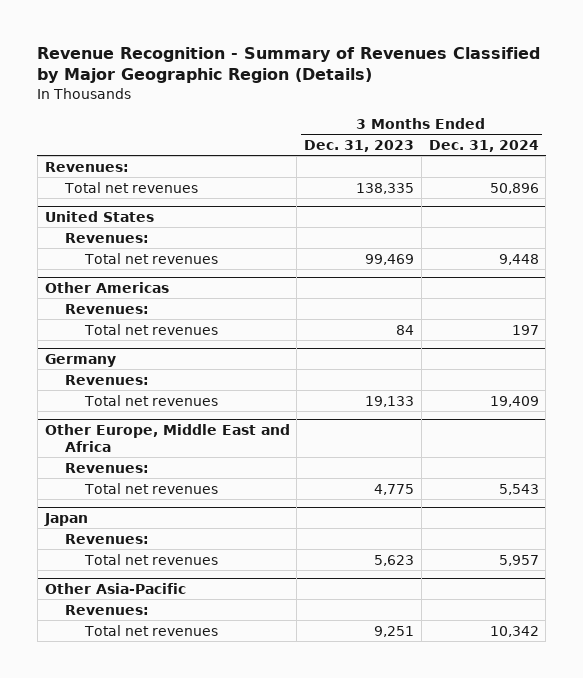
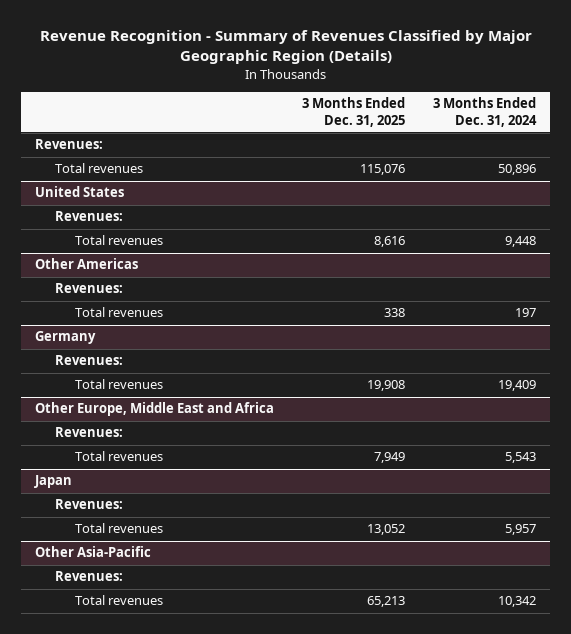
- | 3 Months Ended Dec. 31, 2023 | 3 Months Ended Dec. 31, 2024
+ | 3 Months Ended Dec. 31, 2025 | 3 Months Ended Dec. 31, 2024
- Total net revenues | 138,335 | 50,896
+ Total revenues | 115,076 | 50,896
@ United States
- Total net revenues | 99,469 | 9,448
+ Total revenues | 8,616 | 9,448
@ Other Americas
- Total net revenues | 84 | 197
+ Total revenues | 338 | 197
@ Germany
- Total net revenues | 19,133 | 19,409
+ Total revenues | 19,908 | 19,409
@ Other Europe, Middle East and Africa
- Total net revenues | 4,775 | 5,543
+ Total revenues | 7,949 | 5,543
@ Japan
- Total net revenues | 5,623 | 5,957
+ Total revenues | 13,052 | 5,957
@ Other Asia-Pacific
- Total net revenues | 9,251 | 10,342
+ Total revenues | 65,213 | 10,342

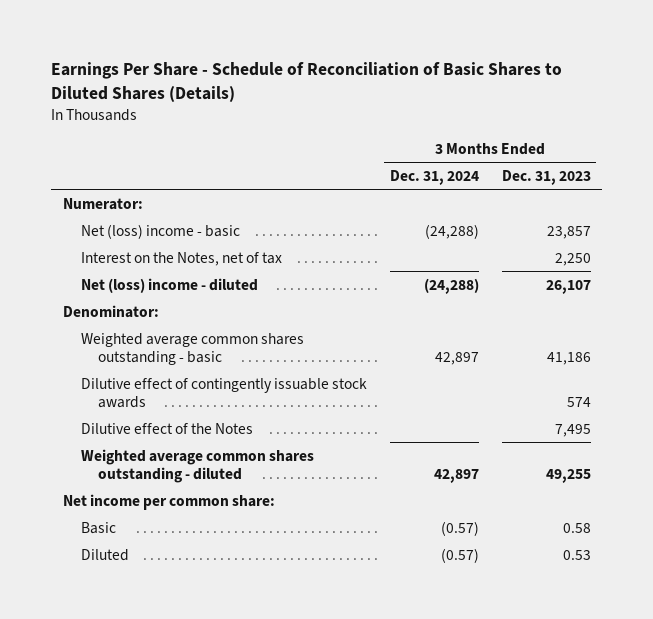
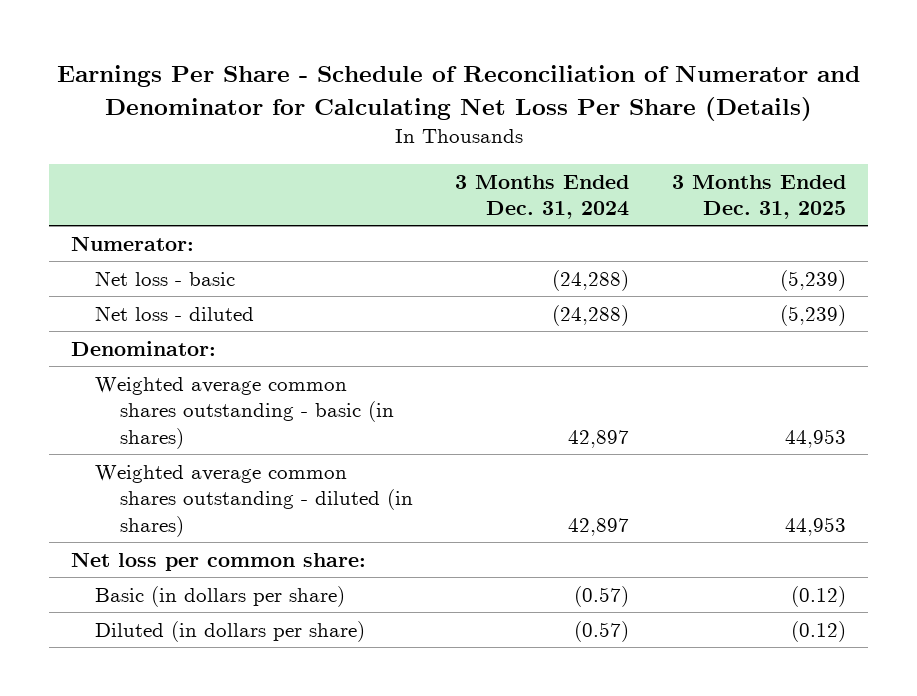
- Earnings Per Share - Schedule of Reconciliation of Basic Shares to Diluted Shares (Details)
+ Earnings Per Share - Schedule of Reconciliation of Numerator and Denominator for Calculating Net Loss Per Share (Details)
- | 3 Months Ended Dec. 31, 2024 | 3 Months Ended Dec. 31, 2023
+ | 3 Months Ended Dec. 31, 2024 | 3 Months Ended Dec. 31, 2025
- Net (loss) income - basic | (24,288) | 23,857
- Interest on the Notes, net of tax | | 2,250
- Net (loss) income - diluted | (24,288) | 26,107
+ Net loss - basic | (24,288) | (5,239)
+ Net loss - diluted | (24,288) | (5,239)
- Weighted average common shares outstanding - basic | 42,897 | 41,186
- Dilutive effect of contingently issuable stock awards | | 574
- Dilutive effect of the Notes | | 7,495
- Weighted average common shares outstanding - diluted | 42,897 | 49,255
- Net income per common share:
- Basic | (0.57) | 0.58
- Diluted | (0.57) | 0.53
+ Weighted average common shares outstanding - basic (in shares) | 42,897 | 44,953
+ Weighted average common shares outstanding - diluted (in shares) | 42,897 | 44,953
+ Net loss per common share:
+ Basic (in dollars per share) | (0.57) | (0.12)
+ Diluted (in dollars per share) | (0.57) | (0.12)

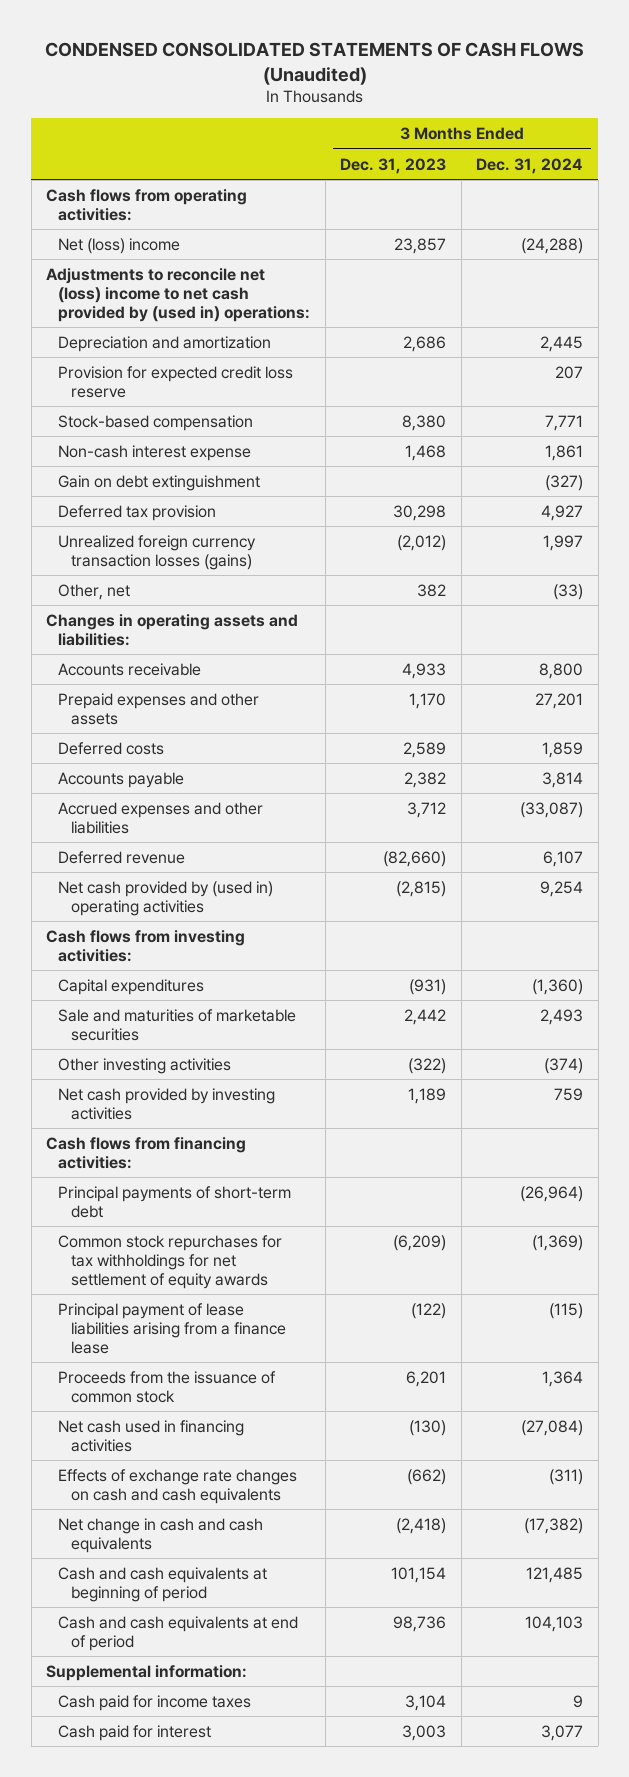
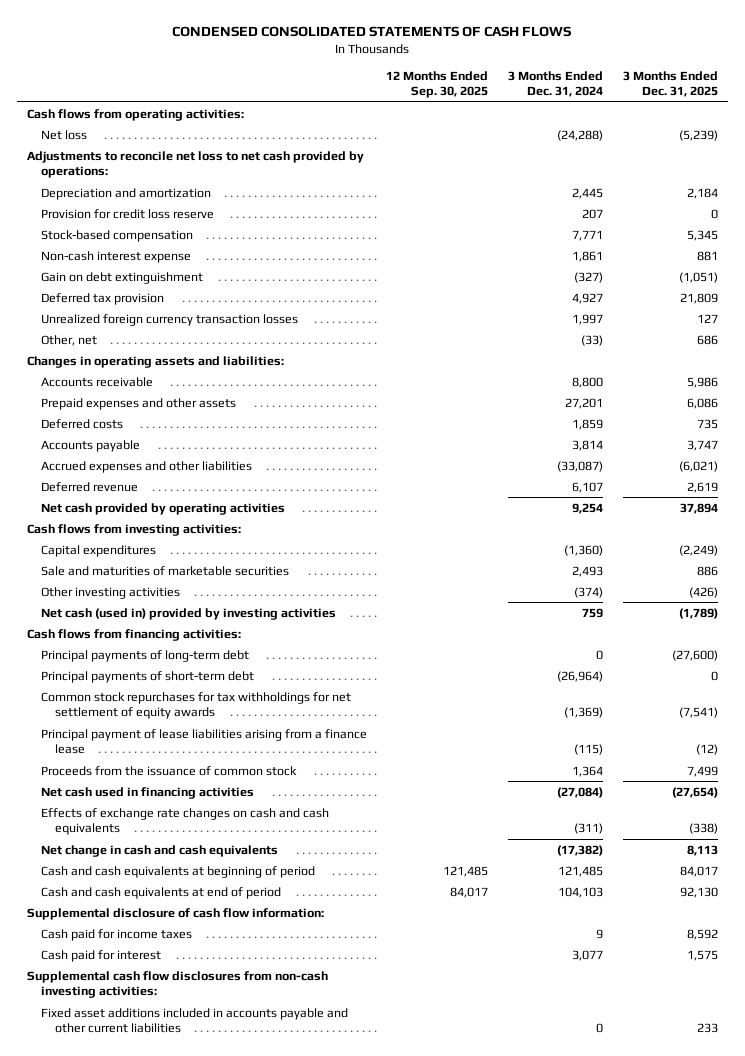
- CONDENSED CONSOLIDATED STATEMENTS OF CASH FLOWS (Unaudited)
+ CONDENSED CONSOLIDATED STATEMENTS OF CASH FLOWS
- | 3 Months Ended Dec. 31, 2023 | 3 Months Ended Dec. 31, 2024
+ | 12 Months Ended Sep. 30, 2025 | 3 Months Ended Dec. 31, 2024 | 3 Months Ended Dec. 31, 2025
- Net (loss) income | 23,857 | (24,288)
- Adjustments to reconcile net (loss) income to net cash provided by (used in) operations:
+ Net loss | | (24,288) | (5,239)
+ Adjustments to reconcile net loss to net cash provided by operations:
- Provision for expected credit loss reserve | | 207
+ Provision for credit loss reserve | | 207 | 0
- Unrealized foreign currency transaction losses (gains) | (2,012) | 1,997
+ Unrealized foreign currency transaction losses | | 1,997 | 127
- Net cash provided by (used in) operating activities | (2,815) | 9,254
+ Net cash provided by operating activities | | 9,254 | 37,894
- Net cash provided by investing activities | 1,189 | 759
+ Net cash (used in) provided by investing activities | | 759 | (1,789)
+ Principal payments of long-term debt | | 0 | (27,600)
- Supplemental information:
+ Supplemental disclosure of cash flow information:
+ Supplemental cash flow disclosures from non-cash investing activities:
+ Fixed asset additions included in accounts payable and other current liabilities | | 0 | 233

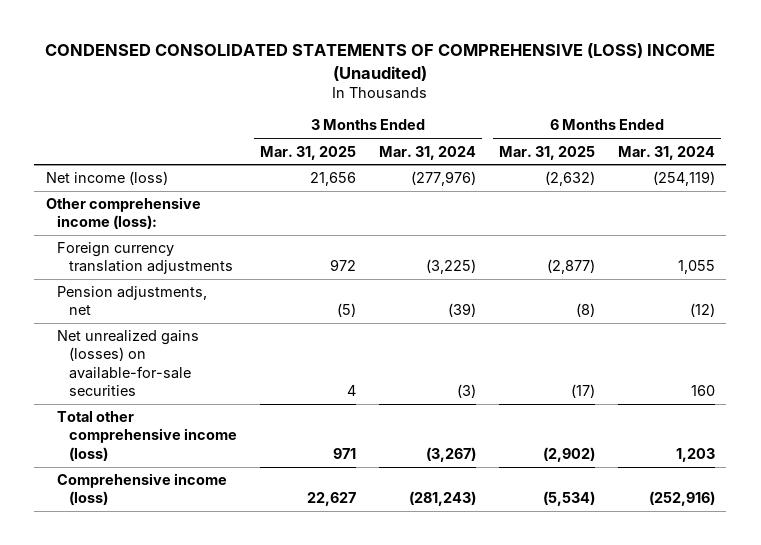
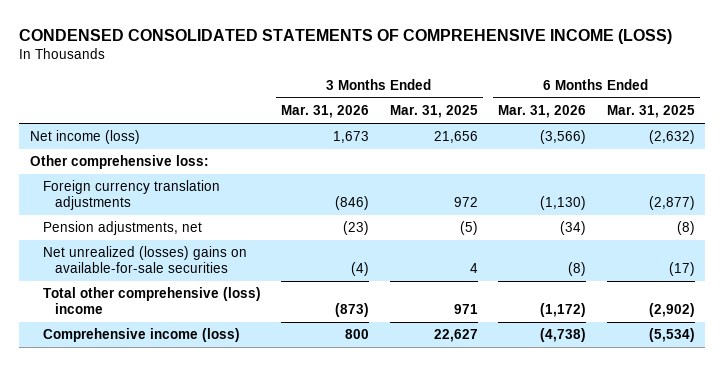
- CONDENSED CONSOLIDATED STATEMENTS OF COMPREHENSIVE (LOSS) INCOME (Unaudited)
+ CONDENSED CONSOLIDATED STATEMENTS OF COMPREHENSIVE INCOME (LOSS)
- | 3 Months Ended Mar. 31, 2025 | 3 Months Ended Mar. 31, 2024 | 6 Months Ended Mar. 31, 2025 | 6 Months Ended Mar. 31, 2024
+ | 3 Months Ended Mar. 31, 2026 | 3 Months Ended Mar. 31, 2025 | 6 Months Ended Mar. 31, 2026 | 6 Months Ended Mar. 31, 2025
- Other comprehensive income (loss):
+ Other comprehensive loss:
- Net unrealized gains (losses) on available-for-sale securities | 4 | (3) | (17) | 160
- Total other comprehensive income (loss) | 971 | (3,267) | (2,902) | 1,203
+ Net unrealized (losses) gains on available-for-sale securities | (4) | 4 | (8) | (17)
+ Total other comprehensive (loss) income | (873) | 971 | (1,172) | (2,902)

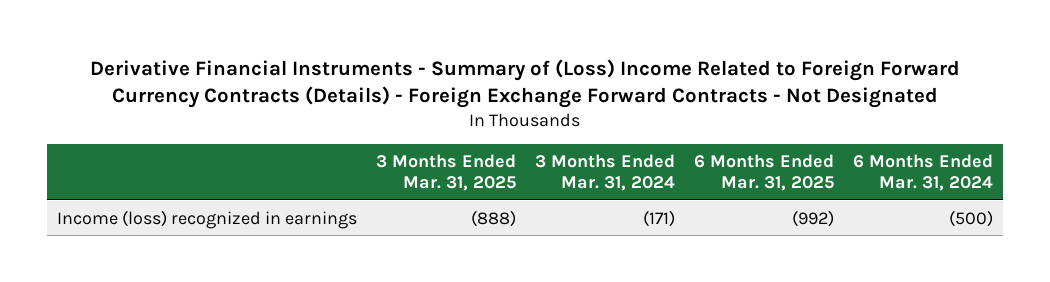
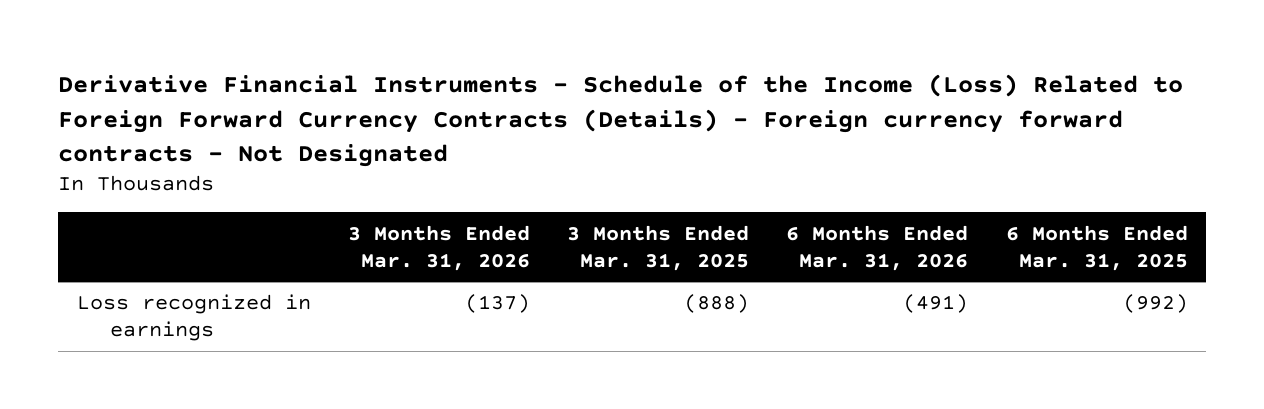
- Derivative Financial Instruments - Summary of (Loss) Income Related to Foreign Forward Currency Contracts (Details) - Foreign Exchange Forward Contracts - Not Designated
+ Derivative Financial Instruments - Schedule of the Income (Loss) Related to Foreign Forward Currency Contracts (Details) - Foreign currency forward contracts - Not Designated
- | 3 Months Ended Mar. 31, 2025 | 3 Months Ended Mar. 31, 2024 | 6 Months Ended Mar. 31, 2025 | 6 Months Ended Mar. 31, 2024
+ | 3 Months Ended Mar. 31, 2026 | 3 Months Ended Mar. 31, 2025 | 6 Months Ended Mar. 31, 2026 | 6 Months Ended Mar. 31, 2025
- Income (loss) recognized in earnings | (888) | (171) | (992) | (500)
+ Loss recognized in earnings | (137) | (888) | (491) | (992)

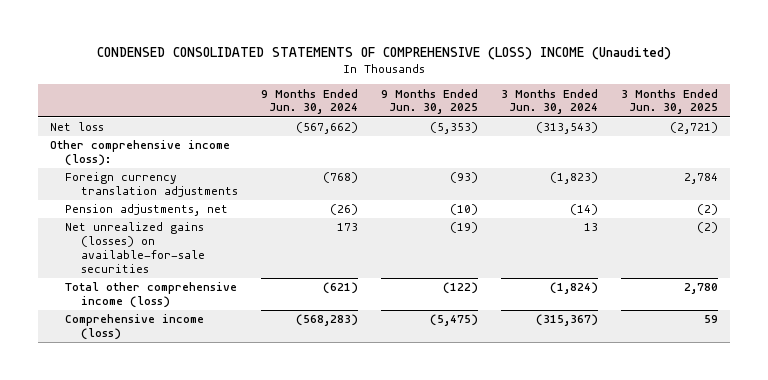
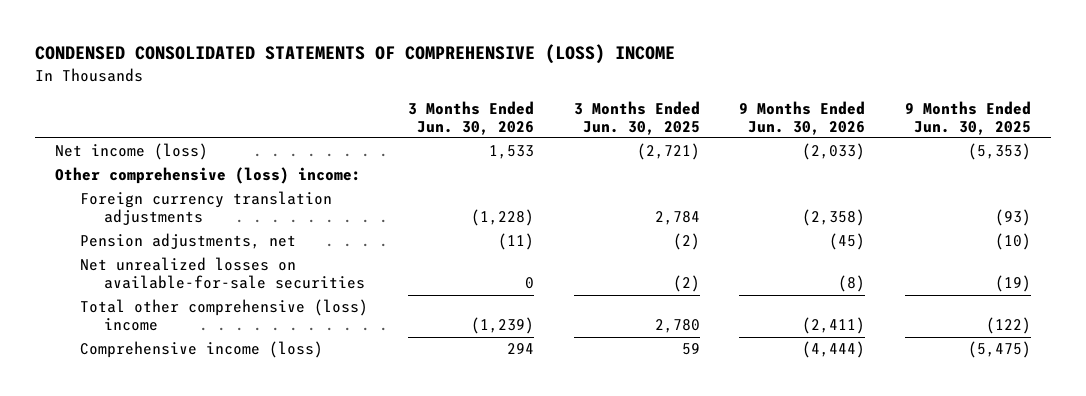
- CONDENSED CONSOLIDATED STATEMENTS OF COMPREHENSIVE (LOSS) INCOME (Unaudited)
+ CONDENSED CONSOLIDATED STATEMENTS OF COMPREHENSIVE (LOSS) INCOME
- | 9 Months Ended Jun. 30, 2024 | 9 Months Ended Jun. 30, 2025 | 3 Months Ended Jun. 30, 2024 | 3 Months Ended Jun. 30, 2025
+ | 3 Months Ended Jun. 30, 2026 | 3 Months Ended Jun. 30, 2025 | 9 Months Ended Jun. 30, 2026 | 9 Months Ended Jun. 30, 2025
- Net loss | (567,662) | (5,353) | (313,543) | (2,721)
- Other comprehensive income (loss):
+ Net income (loss) | 1,533 | (2,721) | (2,033) | (5,353)
+ Other comprehensive (loss) income:
- Net unrealized gains (losses) on available-for-sale securities | 173 | (19) | 13 | (2)
- Total other comprehensive income (loss) | (621) | (122) | (1,824) | 2,780
+ Net unrealized losses on available-for-sale securities | 0 | (2) | (8) | (19)
+ Total other comprehensive (loss) income | (1,239) | 2,780 | (2,411) | (122)

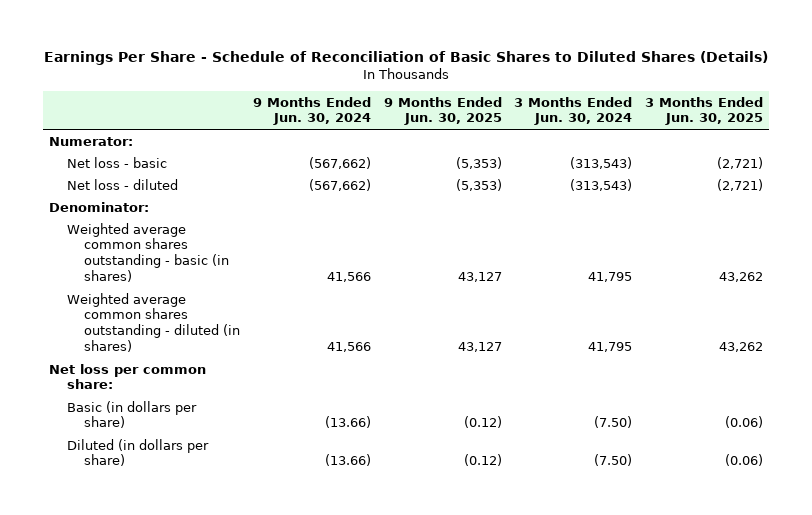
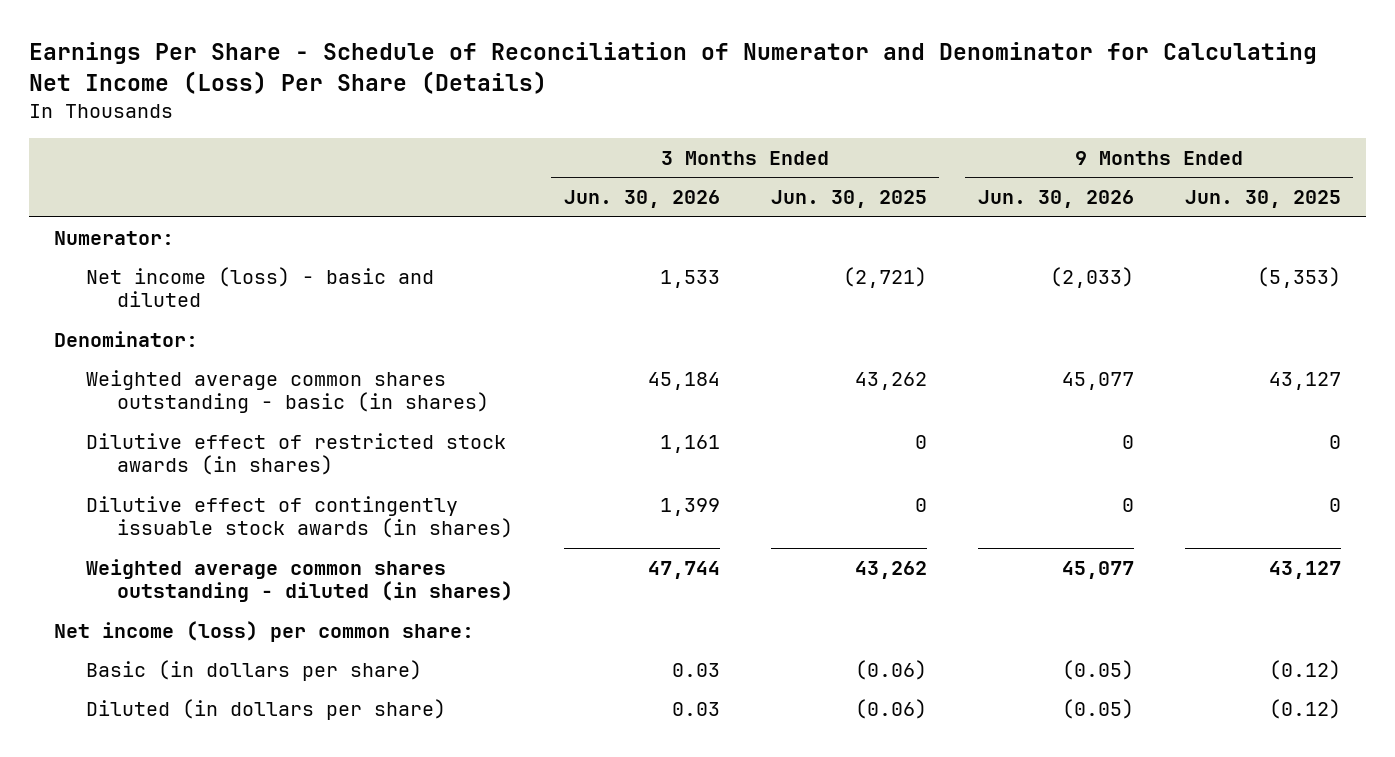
- Earnings Per Share - Schedule of Reconciliation of Basic Shares to Diluted Shares (Details)
+ Earnings Per Share - Schedule of Reconciliation of Numerator and Denominator for Calculating Net Income (Loss) Per Share (Details)
- | 9 Months Ended Jun. 30, 2024 | 9 Months Ended Jun. 30, 2025 | 3 Months Ended Jun. 30, 2024 | 3 Months Ended Jun. 30, 2025
+ | 3 Months Ended Jun. 30, 2026 | 3 Months Ended Jun. 30, 2025 | 9 Months Ended Jun. 30, 2026 | 9 Months Ended Jun. 30, 2025
- Net loss - basic | (567,662) | (5,353) | (313,543) | (2,721)
- Net loss - diluted | (567,662) | (5,353) | (313,543) | (2,721)
+ Net income (loss) - basic and diluted | 1,533 | (2,721) | (2,033) | (5,353)
+ Dilutive effect of restricted stock awards (in shares) | 1,161 | 0 | 0 | 0
+ Dilutive effect of contingently issuable stock awards (in shares) | 1,399 | 0 | 0 | 0
- Net loss per common share:
+ Net income (loss) per common share:

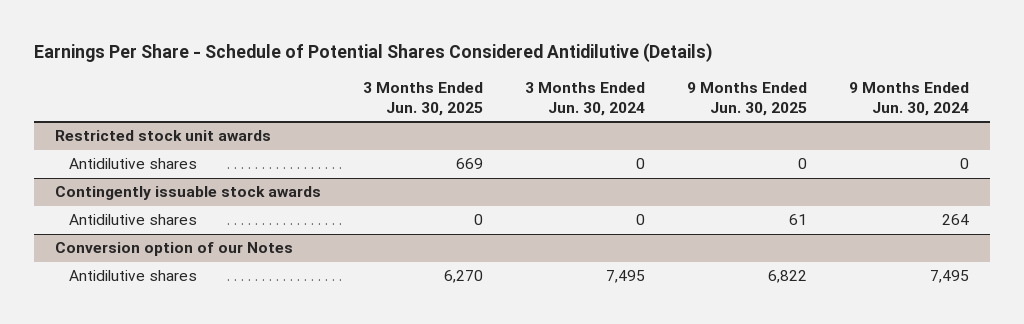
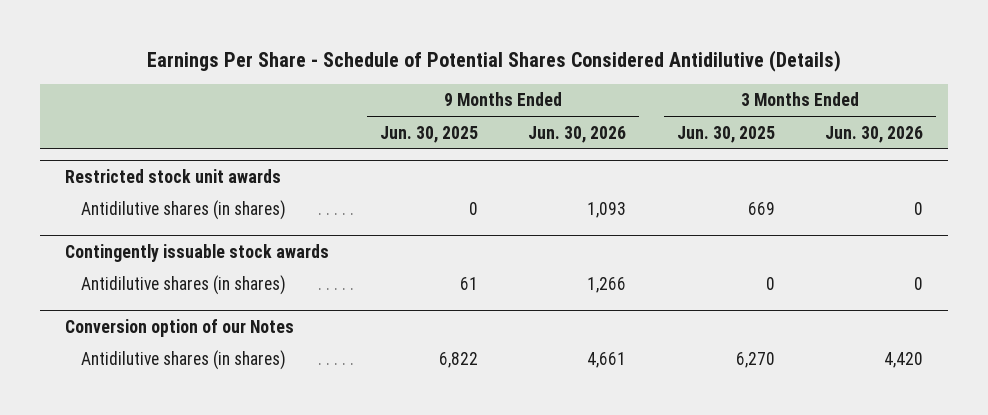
- | 3 Months Ended Jun. 30, 2025 | 3 Months Ended Jun. 30, 2024 | 9 Months Ended Jun. 30, 2025 | 9 Months Ended Jun. 30, 2024
+ | 9 Months Ended Jun. 30, 2025 | 9 Months Ended Jun. 30, 2026 | 3 Months Ended Jun. 30, 2025 | 3 Months Ended Jun. 30, 2026
@ Restricted stock unit awards
- Antidilutive shares | 669 | 0 | 0 | 0
+ Antidilutive shares (in shares) | 0 | 1,093 | 669 | 0
@ Contingently issuable stock awards
- Antidilutive shares | 0 | 0 | 61 | 264
+ Antidilutive shares (in shares) | 61 | 1,266 | 0 | 0
@ Conversion option of our Notes
- Antidilutive shares | 6,270 | 7,495 | 6,822 | 7,495
+ Antidilutive shares (in shares) | 6,822 | 4,661 | 6,270 | 4,420

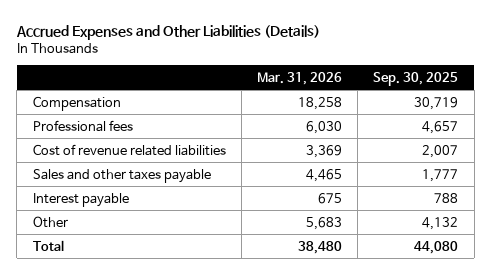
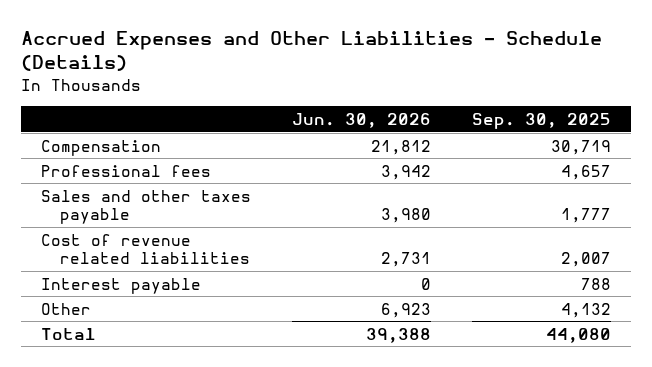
- Accrued Expenses and Other Liabilities (Details)
+ Accrued Expenses and Other Liabilities - Schedule (Details)
- | Mar. 31, 2026 | Sep. 30, 2025
+ | Jun. 30, 2026 | Sep. 30, 2025
moved down: Cost of revenue related liabilities | 2,731 | 2,007

